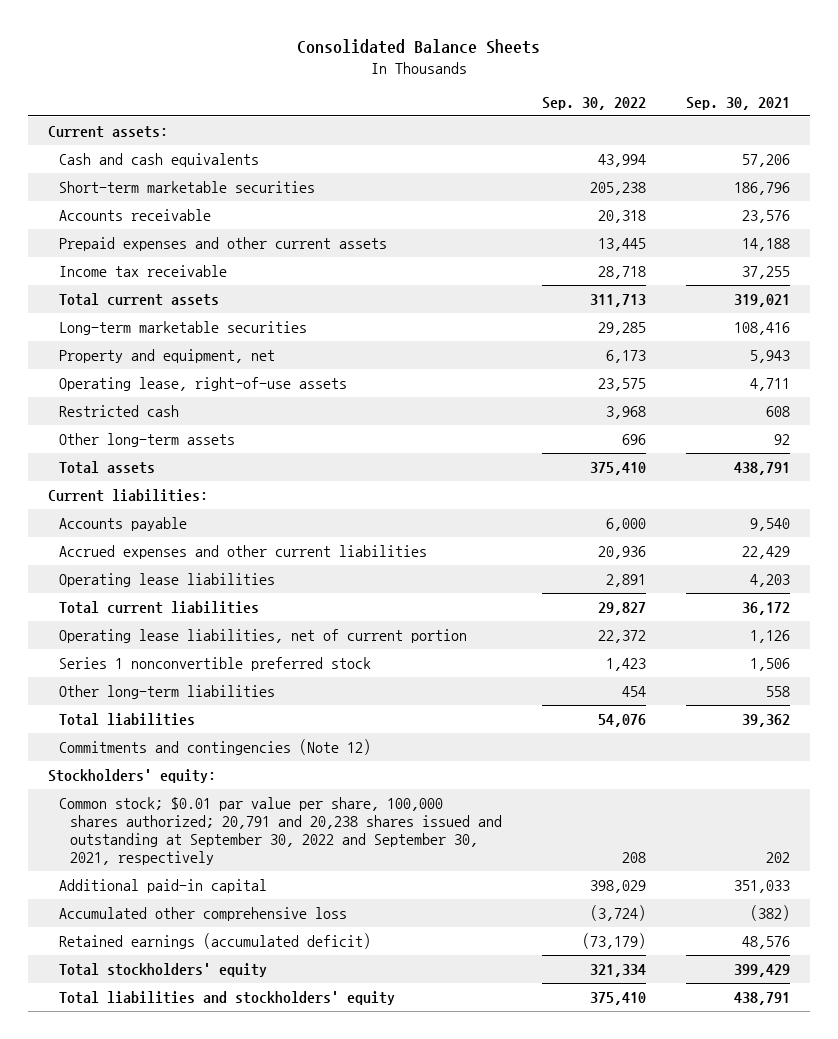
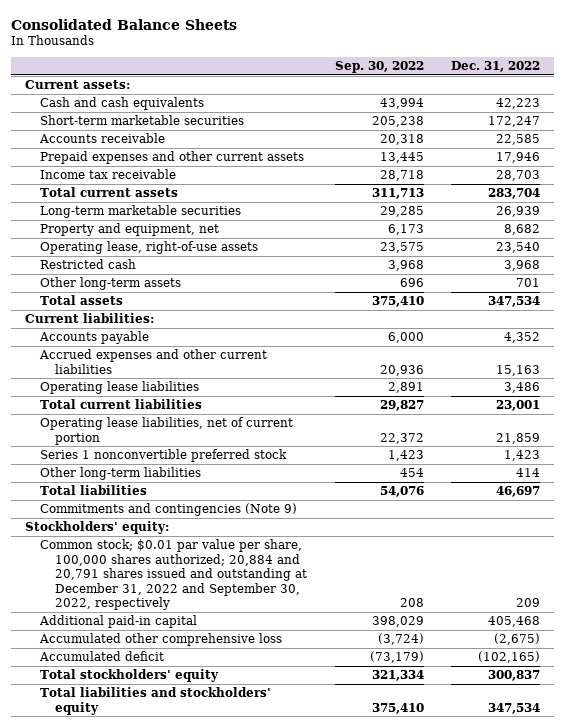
- | Sep. 30, 2022 | Sep. 30, 2021
+ | Sep. 30, 2022 | Dec. 31, 2022
- Commitments and contingencies (Note 12)
+ Commitments and contingencies (Note 9)
- Common stock; $0.01 par value per share, 100,000 shares authorized; 20,791 and 20,238 shares issued and outstanding at September 30, 2022 and September 30, 2021, respectively | 208 | 202
+ Common stock; $0.01 par value per share, 100,000 shares authorized; 20,884 and 20,791 shares issued and outstanding at December 31, 2022 and September 30, 2022, respectively | 208 | 209
- Retained earnings (accumulated deficit) | (73,179) | 48,576
+ Accumulated deficit | (73,179) | (102,165)

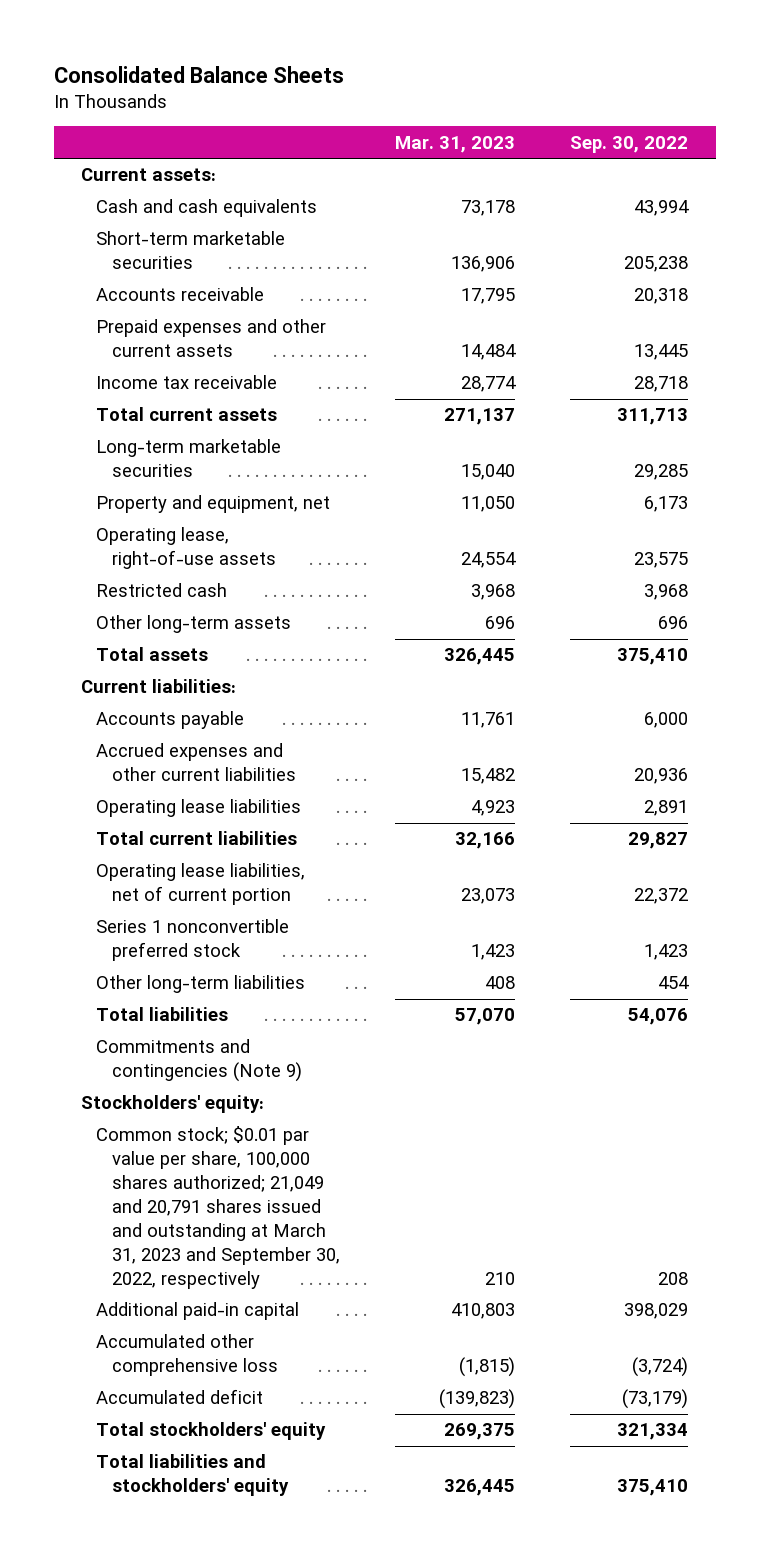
- | Sep. 30, 2022 | Dec. 31, 2022
+ | Mar. 31, 2023 | Sep. 30, 2022
- Common stock; $0.01 par value per share, 100,000 shares authorized; 20,884 and 20,791 shares issued and outstanding at December 31, 2022 and September 30, 2022, respectively | 208 | 209
+ Common stock; $0.01 par value per share, 100,000 shares authorized; 21,049 and 20,791 shares issued and outstanding at March 31, 2023 and September 30, 2022, respectively | 210 | 208

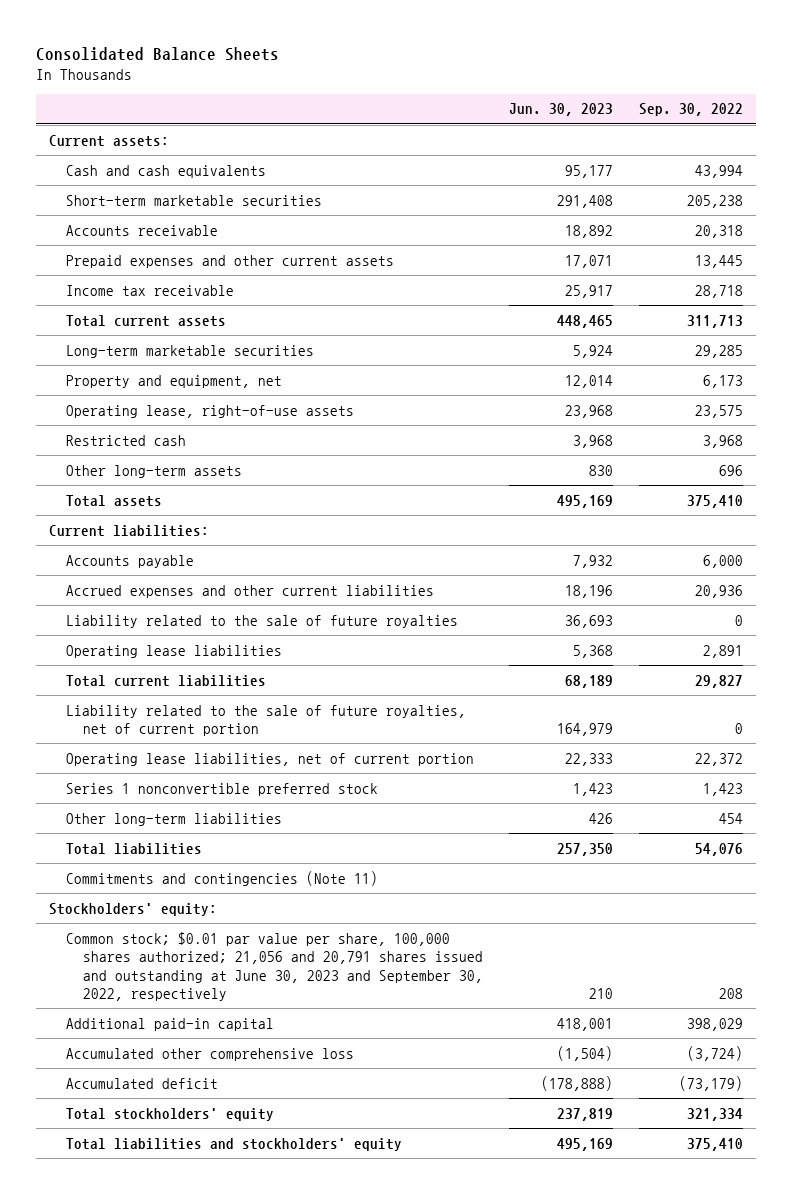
- | Mar. 31, 2023 | Sep. 30, 2022
+ | Jun. 30, 2023 | Sep. 30, 2022
+ Liability related to the sale of future royalties | 36,693 | 0
+ Liability related to the sale of future royalties, net of current portion | 164,979 | 0
- Commitments and contingencies (Note 9)
+ Commitments and contingencies (Note 11)
- Common stock; $0.01 par value per share, 100,000 shares authorized; 21,049 and 20,791 shares issued and outstanding at March 31, 2023 and September 30, 2022, respectively | 210 | 208
+ Common stock; $0.01 par value per share, 100,000 shares authorized; 21,056 and 20,791 shares issued and outstanding at June 30, 2023 and September 30, 2022, respectively | 210 | 208

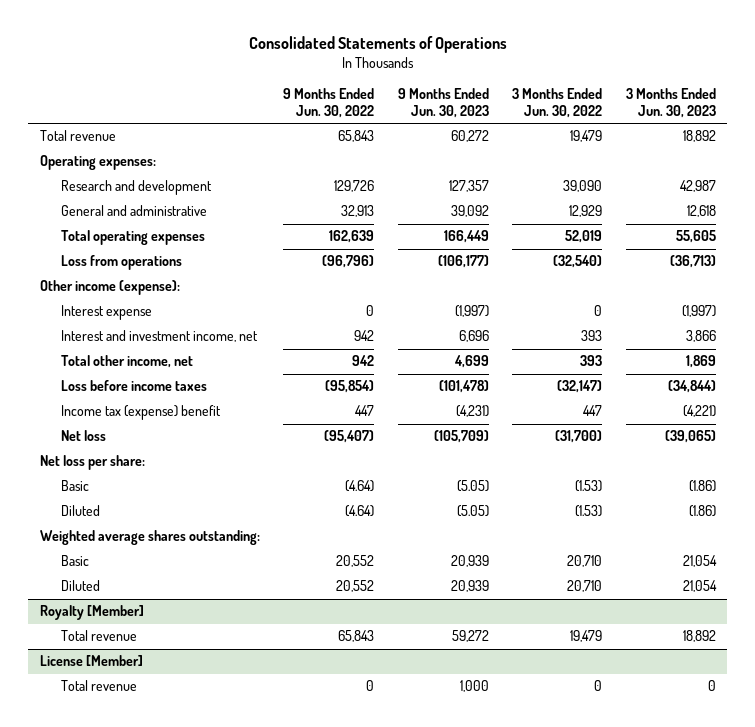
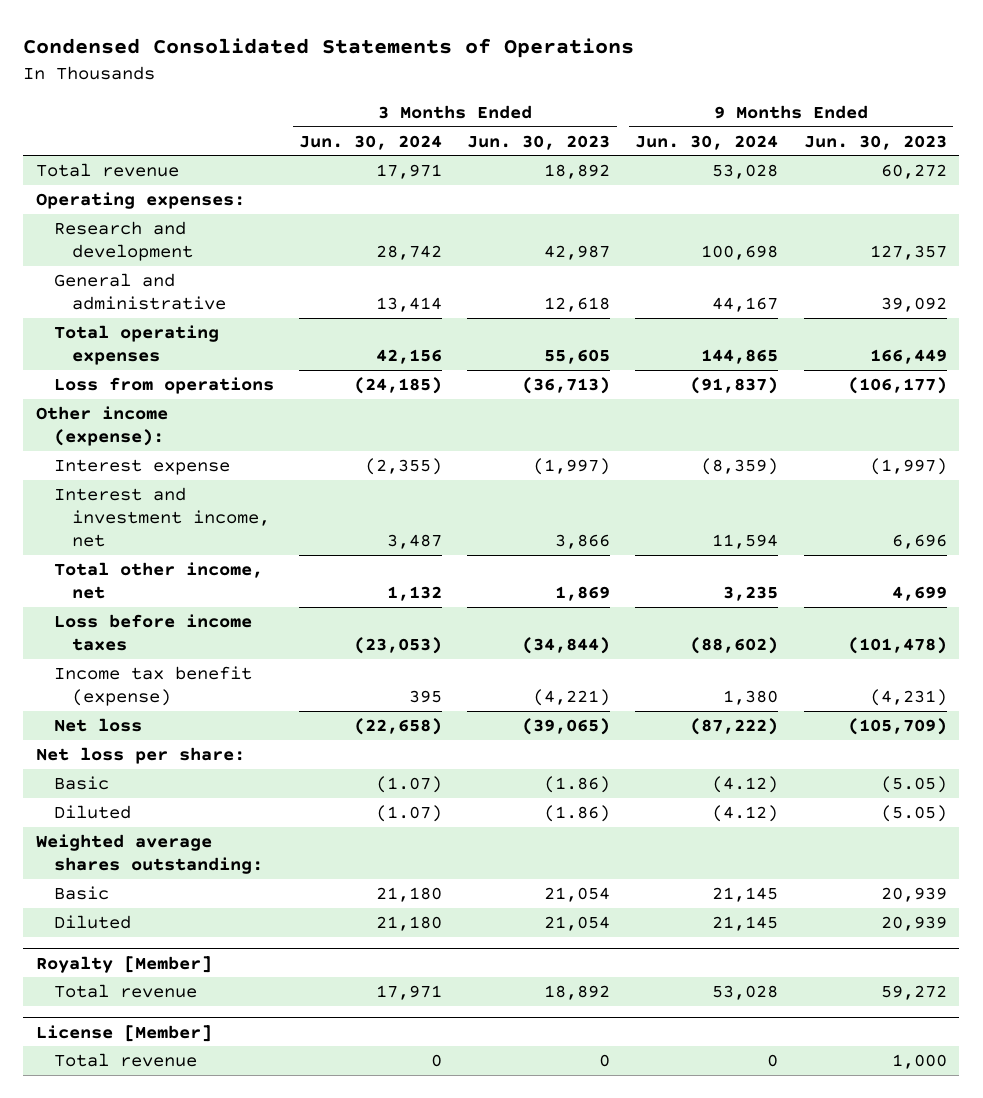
- Consolidated Statements of Operations
+ Condensed Consolidated Statements of Operations
- | 9 Months Ended Jun. 30, 2022 | 9 Months Ended Jun. 30, 2023 | 3 Months Ended Jun. 30, 2022 | 3 Months Ended Jun. 30, 2023
+ | 3 Months Ended Jun. 30, 2024 | 3 Months Ended Jun. 30, 2023 | 9 Months Ended Jun. 30, 2024 | 9 Months Ended Jun. 30, 2023
- Income tax (expense) benefit | 447 | (4,231) | 447 | (4,221)
+ Income tax benefit (expense) | 395 | (4,221) | 1,380 | (4,231)

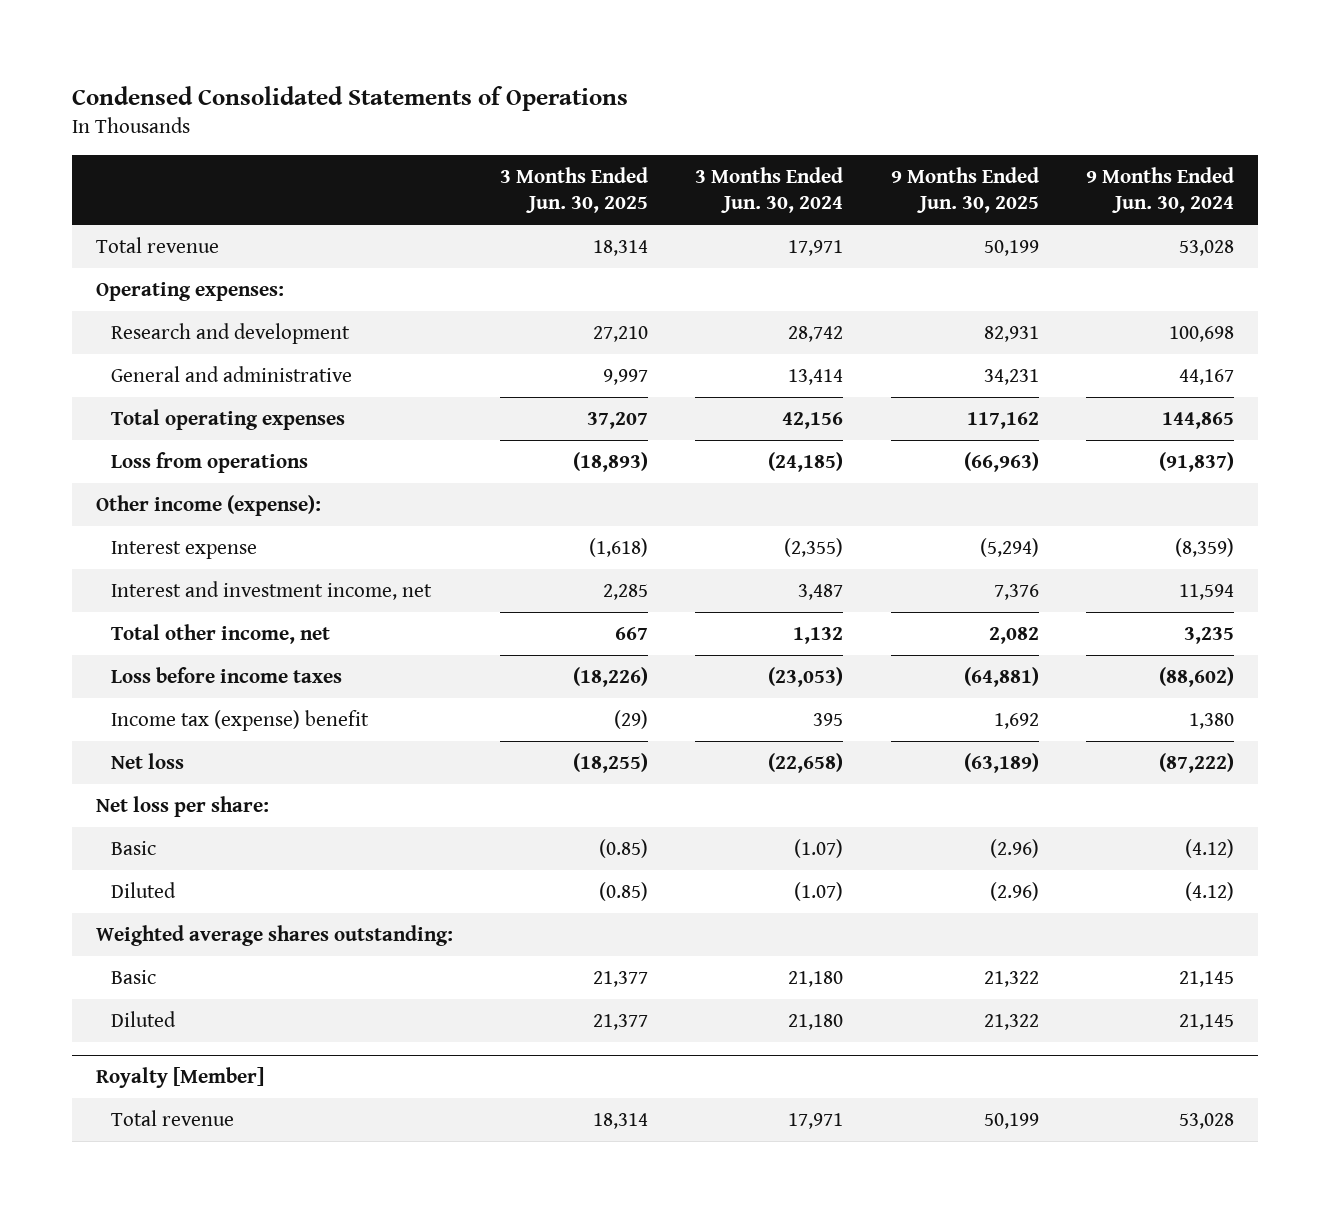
- | 3 Months Ended Jun. 30, 2024 | 3 Months Ended Jun. 30, 2023 | 9 Months Ended Jun. 30, 2024 | 9 Months Ended Jun. 30, 2023
+ | 3 Months Ended Jun. 30, 2025 | 3 Months Ended Jun. 30, 2024 | 9 Months Ended Jun. 30, 2025 | 9 Months Ended Jun. 30, 2024
- Income tax benefit (expense) | 395 | (4,221) | 1,380 | (4,231)
+ Income tax (expense) benefit | (29) | 395 | 1,692 | 1,380
- License [Member]
- Total revenue | 0 | 0 | 0 | 1,000

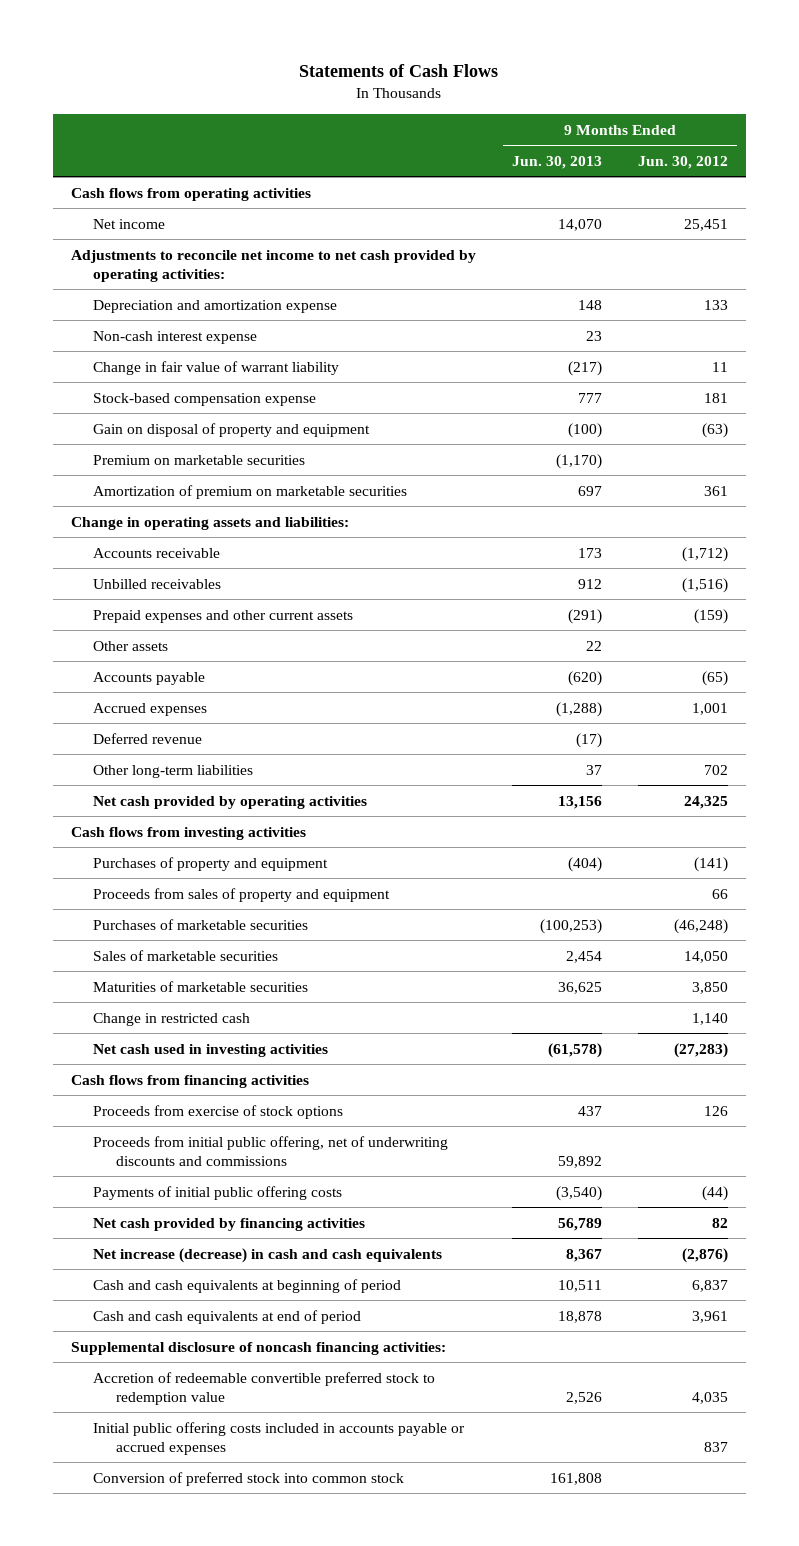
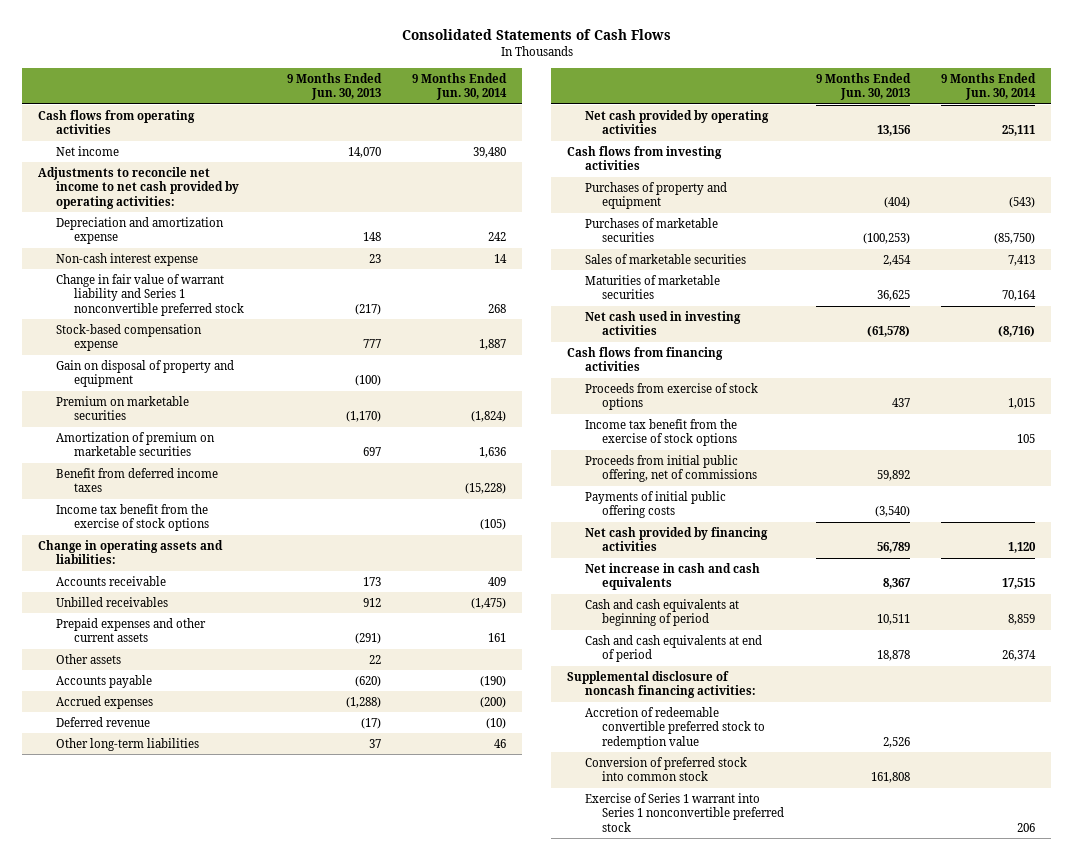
- Statements of Cash Flows
+ Consolidated Statements of Cash Flows
- | 9 Months Ended Jun. 30, 2013 | 9 Months Ended Jun. 30, 2012
+ | 9 Months Ended Jun. 30, 2013 | 9 Months Ended Jun. 30, 2014
- Change in fair value of warrant liability | (217) | 11
+ Change in fair value of warrant liability and Series 1 nonconvertible preferred stock | (217) | 268
+ Benefit from deferred income taxes | | (15,228)
+ Income tax benefit from the exercise of stock options | | (105)
- Proceeds from sales of property and equipment | | 66
- Change in restricted cash | | 1,140
- Proceeds from initial public offering, net of underwriting discounts and commissions | 59,892 |
+ Income tax benefit from the exercise of stock options | | 105
+ Proceeds from initial public offering, net of commissions | 59,892 |
- Net increase (decrease) in cash and cash equivalents | 8,367 | (2,876)
+ Net increase in cash and cash equivalents | 8,367 | 17,515
- Initial public offering costs included in accounts payable or accrued expenses | | 837
+ Exercise of Series 1 warrant into Series 1 nonconvertible preferred stock | | 206

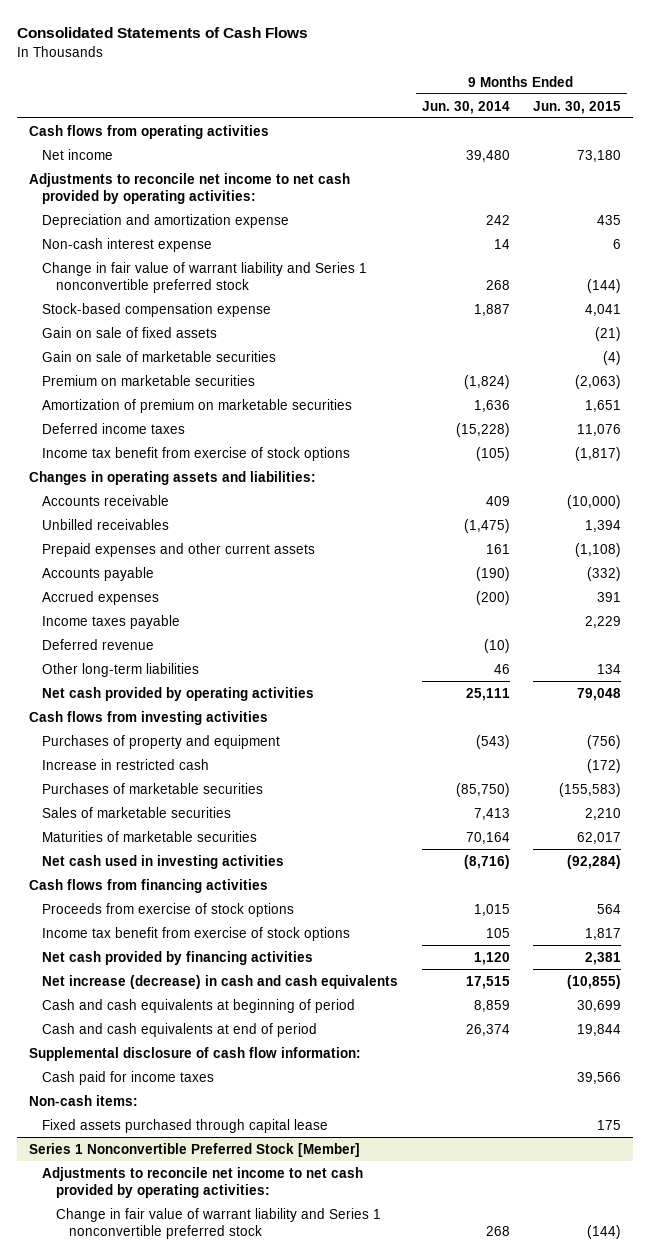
- | 9 Months Ended Jun. 30, 2013 | 9 Months Ended Jun. 30, 2014
+ | 9 Months Ended Jun. 30, 2014 | 9 Months Ended Jun. 30, 2015
- Gain on disposal of property and equipment | (100) |
+ Gain on sale of fixed assets | | (21)
+ Gain on sale of marketable securities | | (4)
- Benefit from deferred income taxes | | (15,228)
- Income tax benefit from the exercise of stock options | | (105)
- Change in operating assets and liabilities:
+ Deferred income taxes | (15,228) | 11,076
+ Income tax benefit from exercise of stock options | (105) | (1,817)
+ Changes in operating assets and liabilities:
- Other assets | 22 |
+ Income taxes payable | | 2,229
+ Increase in restricted cash | | (172)
- Income tax benefit from the exercise of stock options | | 105
- Proceeds from initial public offering, net of commissions | 59,892 |
- Payments of initial public offering costs | (3,540) |
+ Income tax benefit from exercise of stock options | 105 | 1,817
- Net increase in cash and cash equivalents | 8,367 | 17,515
+ Net increase (decrease) in cash and cash equivalents | 17,515 | (10,855)
- Supplemental disclosure of noncash financing activities:
- Accretion of redeemable convertible preferred stock to redemption value | 2,526 |
- Conversion of preferred stock into common stock | 161,808 |
- Exercise of Series 1 warrant into Series 1 nonconvertible preferred stock | | 206
+ Supplemental disclosure of cash flow information:
+ Cash paid for income taxes | | 39,566
+ Non-cash items:
+ Fixed assets purchased through capital lease | | 175
+ Series 1 Nonconvertible Preferred Stock [Member]
+ Adjustments to reconcile net income to net cash provided by operating activities:
+ Change in fair value of warrant liability and Series 1 nonconvertible preferred stock | 268 | (144)

